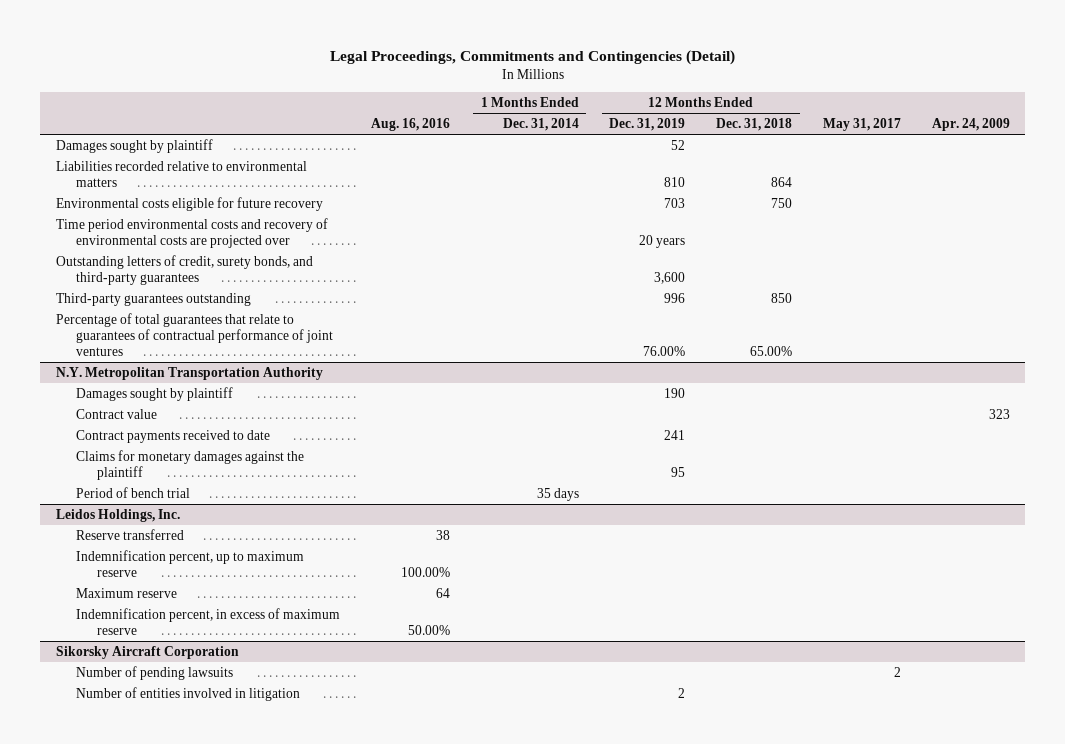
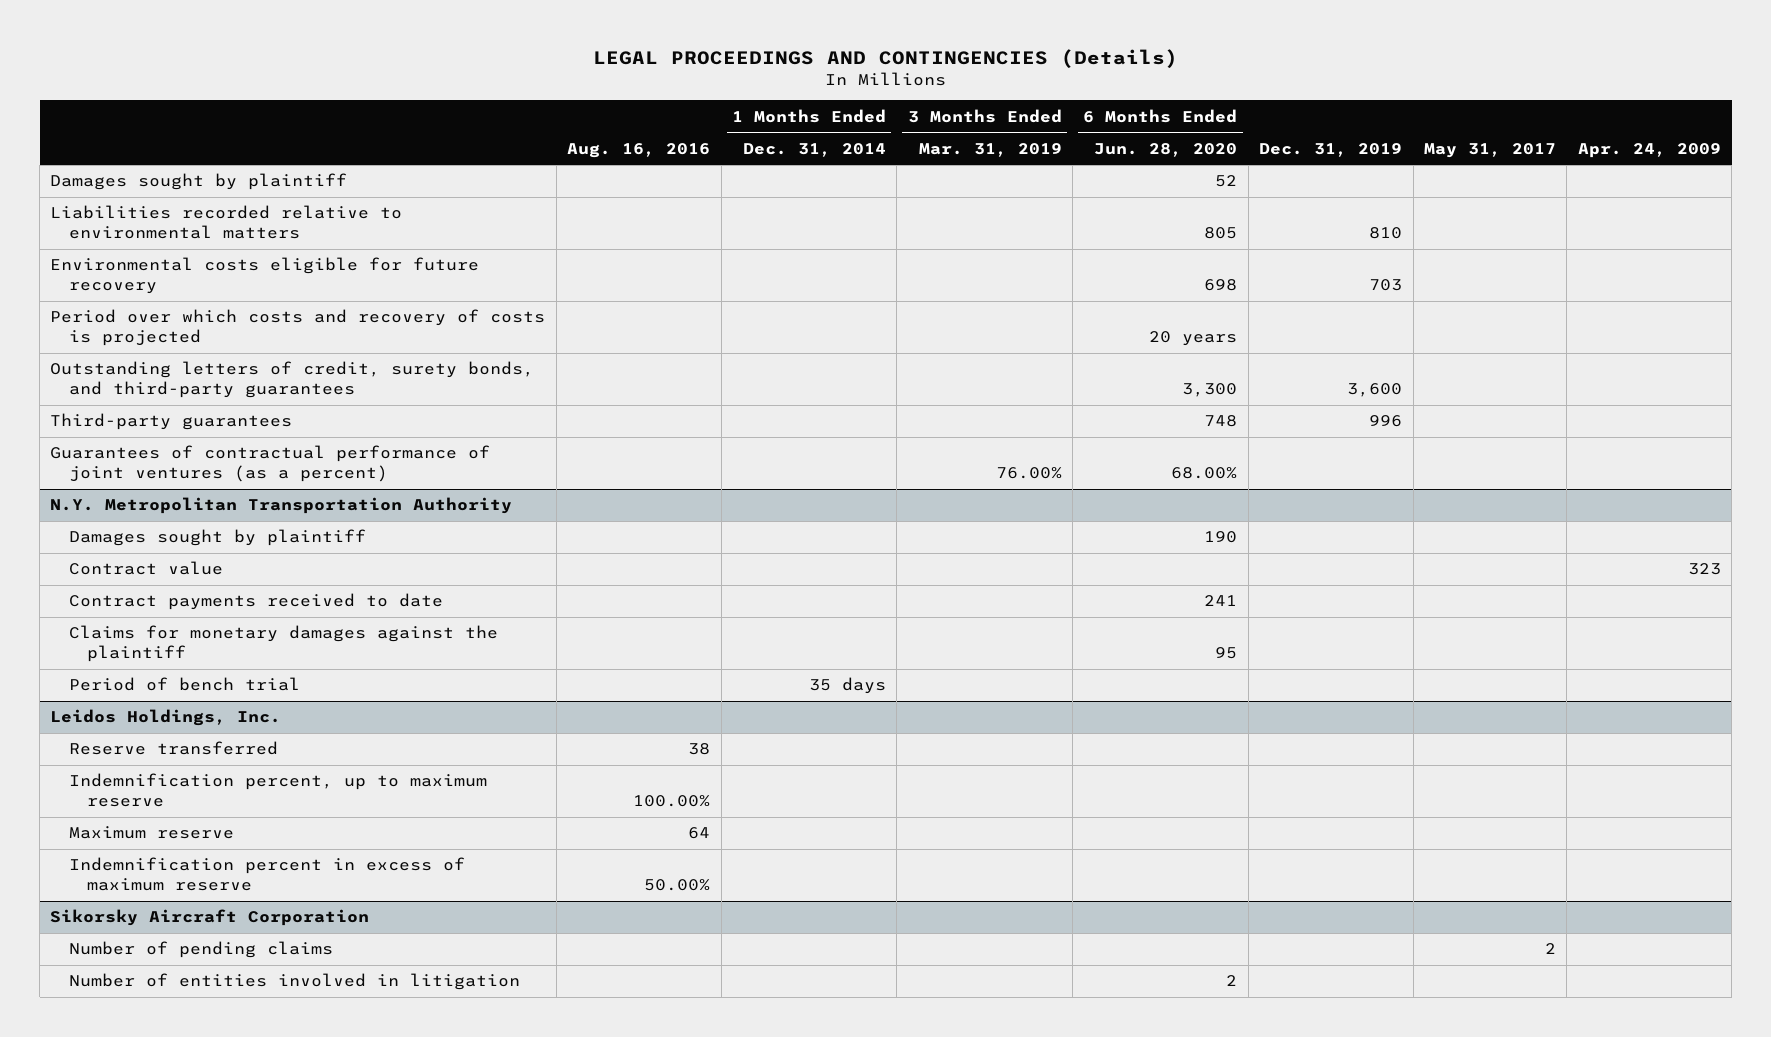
- Legal Proceedings, Commitments and Contingencies (Detail)
+ LEGAL PROCEEDINGS AND CONTINGENCIES (Details)
- | Aug. 16, 2016 | 1 Months Ended Dec. 31, 2014 | 12 Months Ended Dec. 31, 2019 | 12 Months Ended Dec. 31, 2018 | May 31, 2017 | Apr. 24, 2009
+ | Aug. 16, 2016 | 1 Months Ended Dec. 31, 2014 | 3 Months Ended Mar. 31, 2019 | 6 Months Ended Jun. 28, 2020 | Dec. 31, 2019 | May 31, 2017 | Apr. 24, 2009
- Time period environmental costs and recovery of environmental costs are projected over | | | 20 years | | |
+ Period over which costs and recovery of costs is projected | | | | 20 years | | |
- Third-party guarantees outstanding | | | 996 | 850 | |
- Percentage of total guarantees that relate to guarantees of contractual performance of joint ventures | | | 76.00% | 65.00% | |
+ Third-party guarantees | | | | 748 | 996 | |
+ Guarantees of contractual performance of joint ventures (as a percent) | | | 76.00% | 68.00% | | |
@ Leidos Holdings, Inc.
- Indemnification percent, in excess of maximum reserve | 50.00% | | | | |
+ Indemnification percent in excess of maximum reserve | 50.00% | | | | | |
@ Sikorsky Aircraft Corporation
- Number of pending lawsuits | | | | | 2 |
+ Number of pending claims | | | | | | 2 |

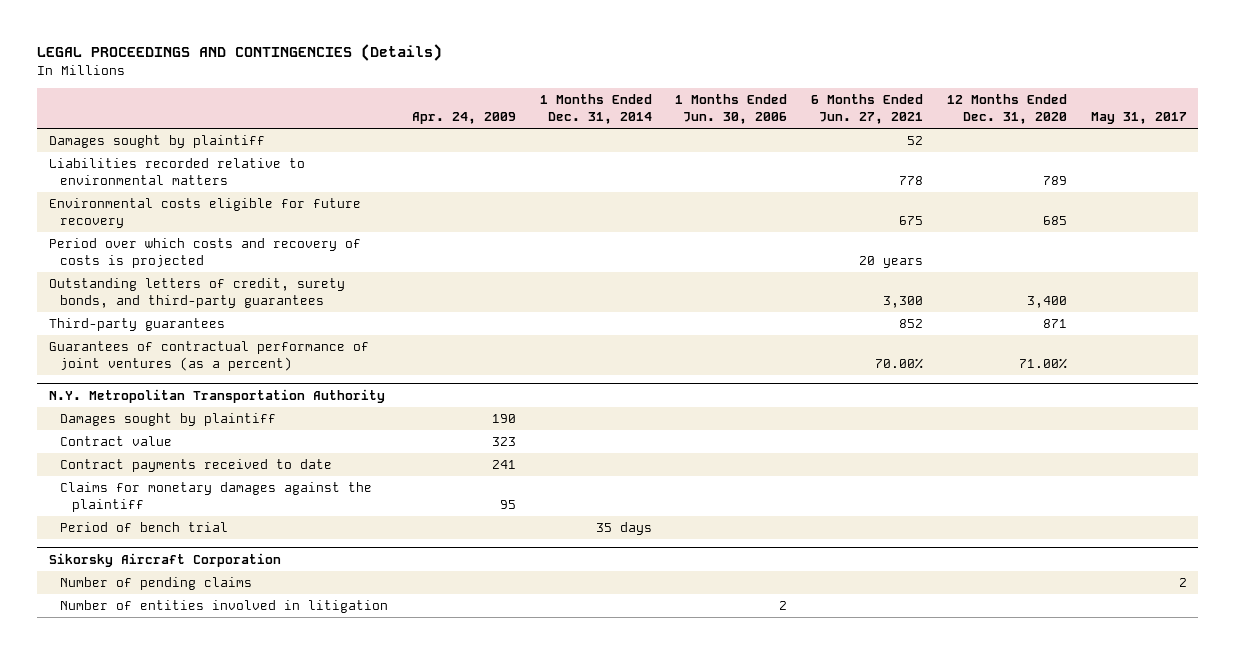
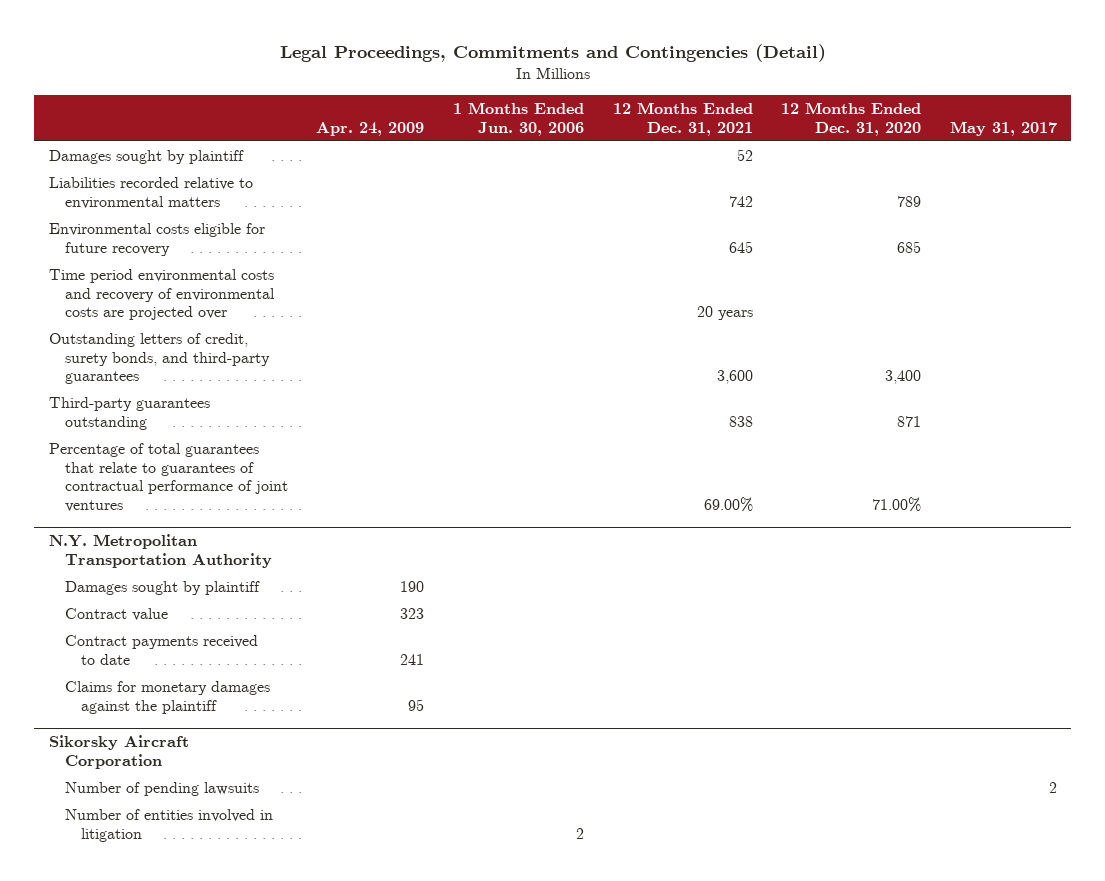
- LEGAL PROCEEDINGS AND CONTINGENCIES (Details)
+ Legal Proceedings, Commitments and Contingencies (Detail)
- | Apr. 24, 2009 | 1 Months Ended Dec. 31, 2014 | 1 Months Ended Jun. 30, 2006 | 6 Months Ended Jun. 27, 2021 | 12 Months Ended Dec. 31, 2020 | May 31, 2017
+ | Apr. 24, 2009 | 1 Months Ended Jun. 30, 2006 | 12 Months Ended Dec. 31, 2021 | 12 Months Ended Dec. 31, 2020 | May 31, 2017
- Period over which costs and recovery of costs is projected | | | | 20 years | |
+ Time period environmental costs and recovery of environmental costs are projected over | | | 20 years | |
- Third-party guarantees | | | | 852 | 871 |
- Guarantees of contractual performance of joint ventures (as a percent) | | | | 70.00% | 71.00% |
+ Third-party guarantees outstanding | | | 838 | 871 |
+ Percentage of total guarantees that relate to guarantees of contractual performance of joint ventures | | | 69.00% | 71.00% |
@ N.Y. Metropolitan Transportation Authority
- Period of bench trial | | 35 days | | | |
@ Sikorsky Aircraft Corporation
- Number of pending claims | | | | | | 2
+ Number of pending lawsuits | | | | | 2

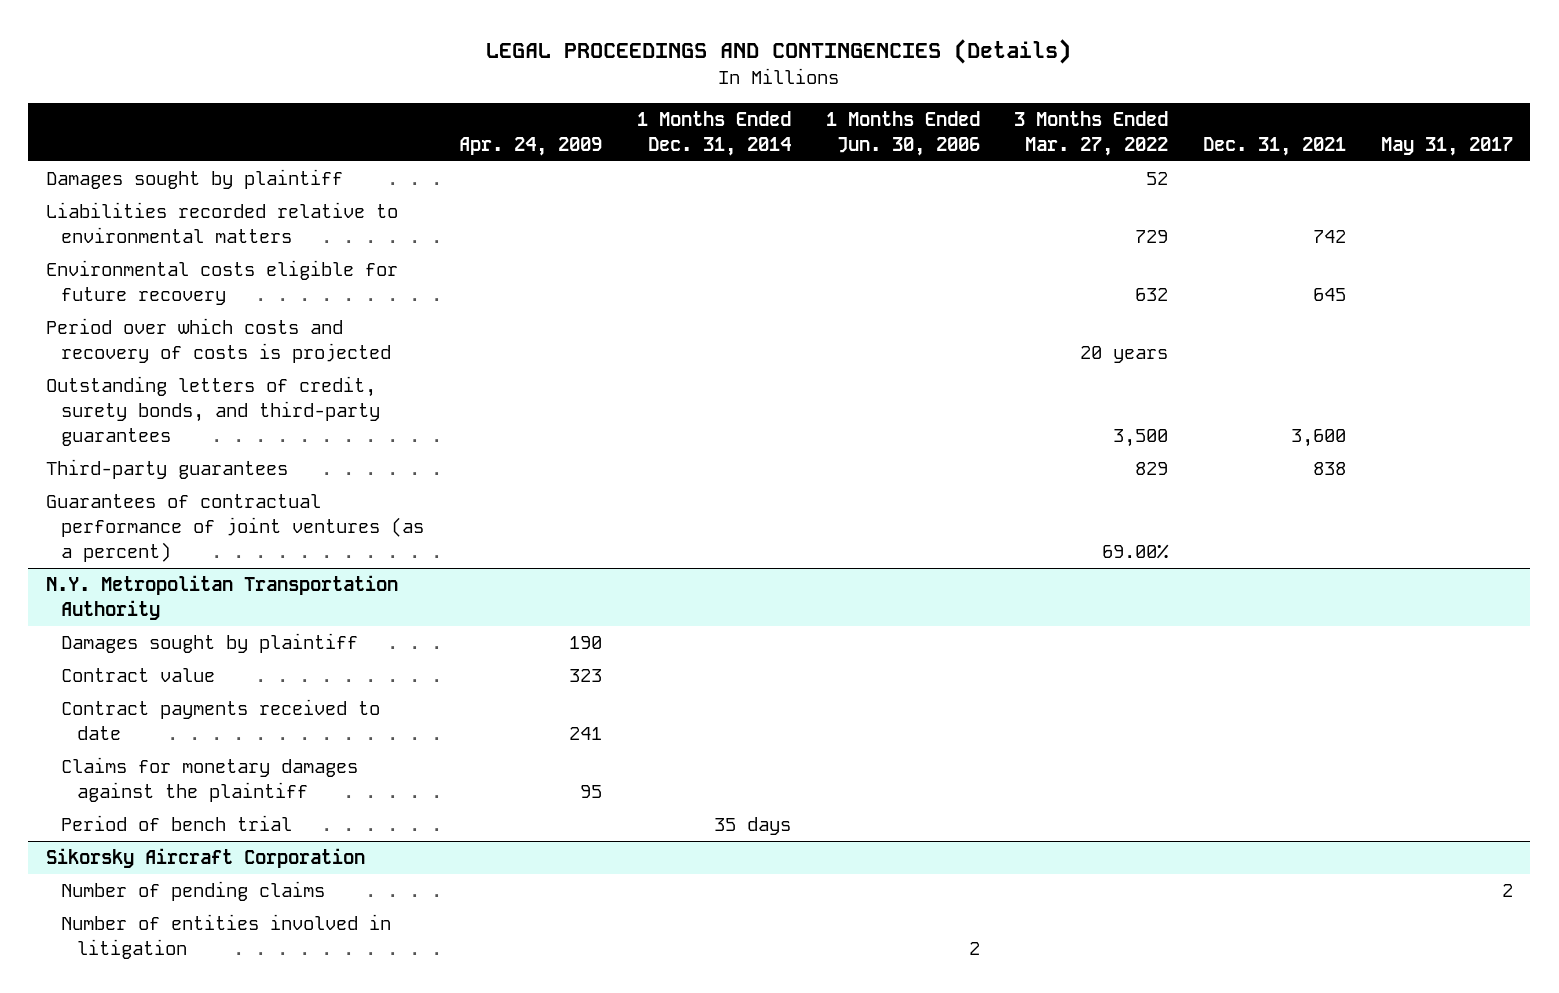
- Legal Proceedings, Commitments and Contingencies (Detail)
+ LEGAL PROCEEDINGS AND CONTINGENCIES (Details)
- | Apr. 24, 2009 | 1 Months Ended Jun. 30, 2006 | 12 Months Ended Dec. 31, 2021 | 12 Months Ended Dec. 31, 2020 | May 31, 2017
+ | Apr. 24, 2009 | 1 Months Ended Dec. 31, 2014 | 1 Months Ended Jun. 30, 2006 | 3 Months Ended Mar. 27, 2022 | Dec. 31, 2021 | May 31, 2017
- Time period environmental costs and recovery of environmental costs are projected over | | | 20 years | |
+ Period over which costs and recovery of costs is projected | | | | 20 years | |
- Third-party guarantees outstanding | | | 838 | 871 |
- Percentage of total guarantees that relate to guarantees of contractual performance of joint ventures | | | 69.00% | 71.00% |
+ Third-party guarantees | | | | 829 | 838 |
+ Guarantees of contractual performance of joint ventures (as a percent) | | | | 69.00% | |
@ N.Y. Metropolitan Transportation Authority
+ Period of bench trial | | 35 days | | | |
@ Sikorsky Aircraft Corporation
- Number of pending lawsuits | | | | | 2
+ Number of pending claims | | | | | | 2

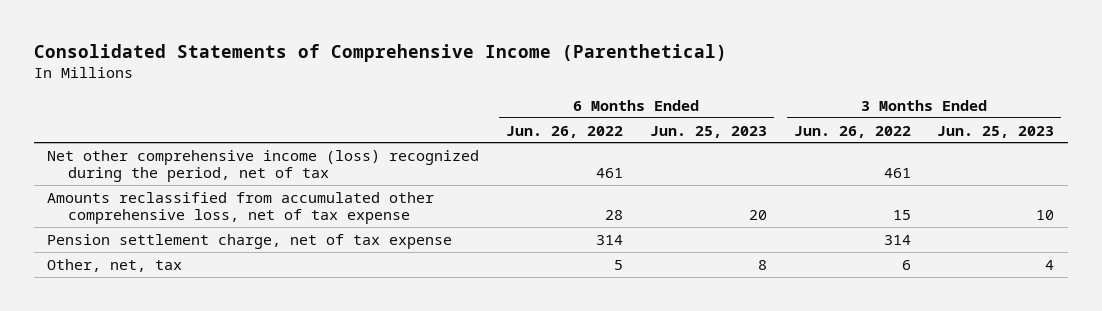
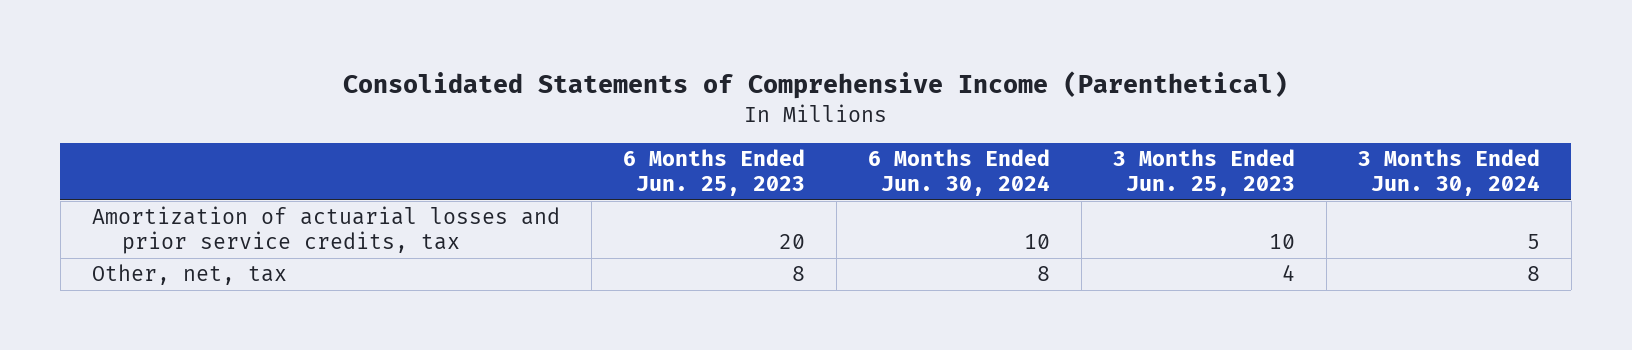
- | 6 Months Ended Jun. 26, 2022 | 6 Months Ended Jun. 25, 2023 | 3 Months Ended Jun. 26, 2022 | 3 Months Ended Jun. 25, 2023
+ | 6 Months Ended Jun. 25, 2023 | 6 Months Ended Jun. 30, 2024 | 3 Months Ended Jun. 25, 2023 | 3 Months Ended Jun. 30, 2024
- Net other comprehensive income (loss) recognized during the period, net of tax | 461 | | 461 |
- Amounts reclassified from accumulated other comprehensive loss, net of tax expense | 28 | 20 | 15 | 10
- Pension settlement charge, net of tax expense | 314 | | 314 |
+ Amortization of actuarial losses and prior service credits, tax | 20 | 10 | 10 | 5

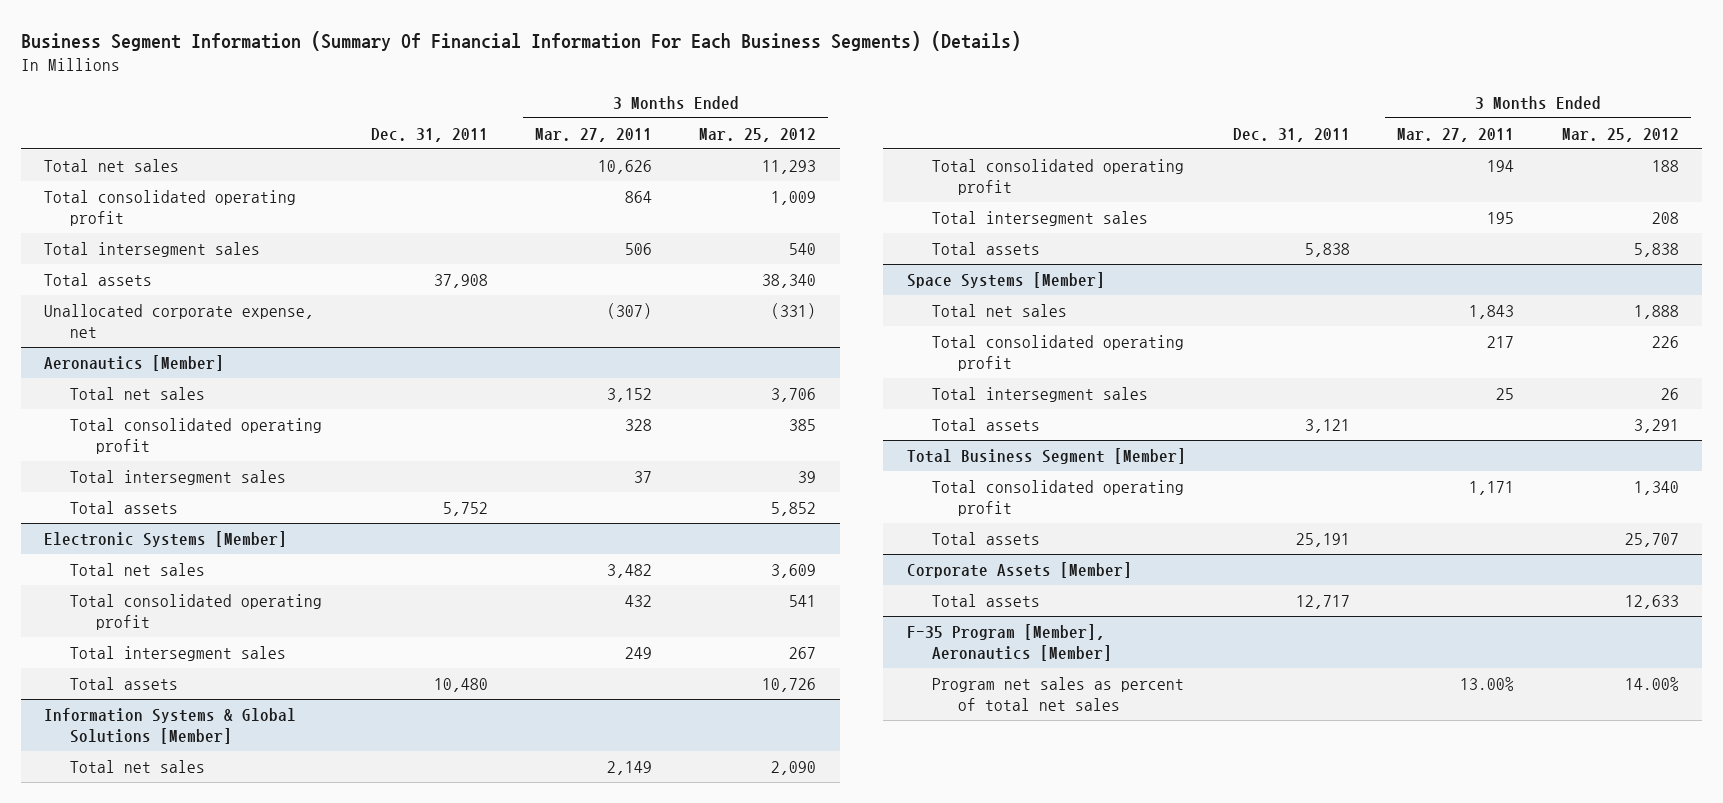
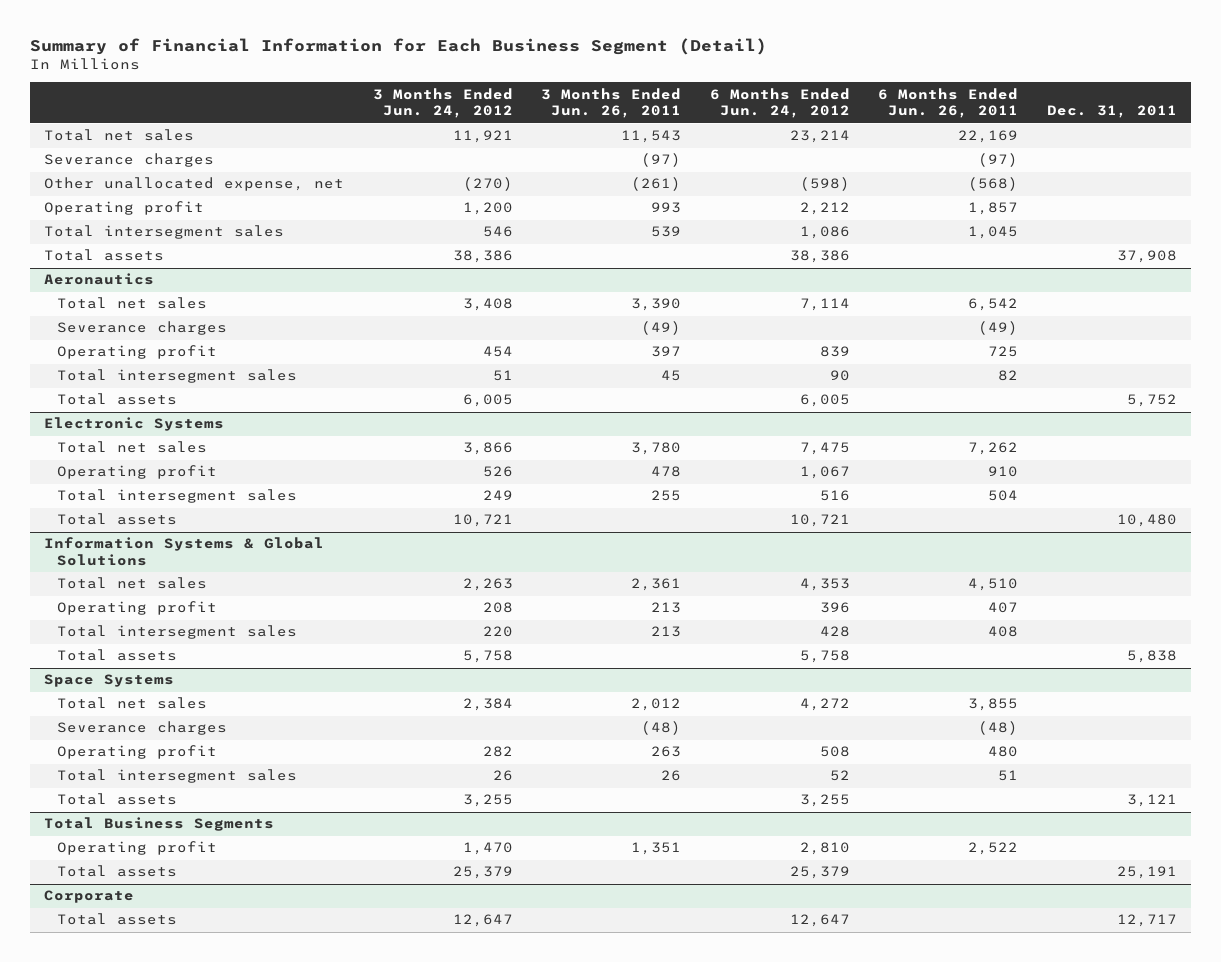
- Business Segment Information (Summary Of Financial Information For Each Business Segments) (Details)
+ Summary of Financial Information for Each Business Segment (Detail)
- | Dec. 31, 2011 | 3 Months Ended Mar. 27, 2011 | 3 Months Ended Mar. 25, 2012
+ | 3 Months Ended Jun. 24, 2012 | 3 Months Ended Jun. 26, 2011 | 6 Months Ended Jun. 24, 2012 | 6 Months Ended Jun. 26, 2011 | Dec. 31, 2011
- Total consolidated operating profit | | 864 | 1,009
+ Severance charges | | (97) | | (97) |
+ Other unallocated expense, net | (270) | (261) | (598) | (568) |
+ Operating profit | 1,200 | 993 | 2,212 | 1,857 |
- Unallocated corporate expense, net | | (307) | (331)
- Aeronautics [Member]
+ Aeronautics
- Total consolidated operating profit | | 328 | 385
+ Severance charges | | (49) | | (49) |
+ Operating profit | 454 | 397 | 839 | 725 |
- Electronic Systems [Member]
+ Electronic Systems
- Total consolidated operating profit | | 432 | 541
+ Operating profit | 526 | 478 | 1,067 | 910 |
- Information Systems & Global Solutions [Member]
+ Information Systems & Global Solutions
- Total consolidated operating profit | | 194 | 188
+ Operating profit | 208 | 213 | 396 | 407 |
- Space Systems [Member]
+ Space Systems
- Total consolidated operating profit | | 217 | 226
+ Severance charges | | (48) | | (48) |
+ Operating profit | 282 | 263 | 508 | 480 |
- Total Business Segment [Member]
- Total consolidated operating profit | | 1,171 | 1,340
+ Total Business Segments
+ Operating profit | 1,470 | 1,351 | 2,810 | 2,522 |
- Corporate Assets [Member]
+ Corporate
- F-35 Program [Member], Aeronautics [Member]
- Program net sales as percent of total net sales | | 13.00% | 14.00%

